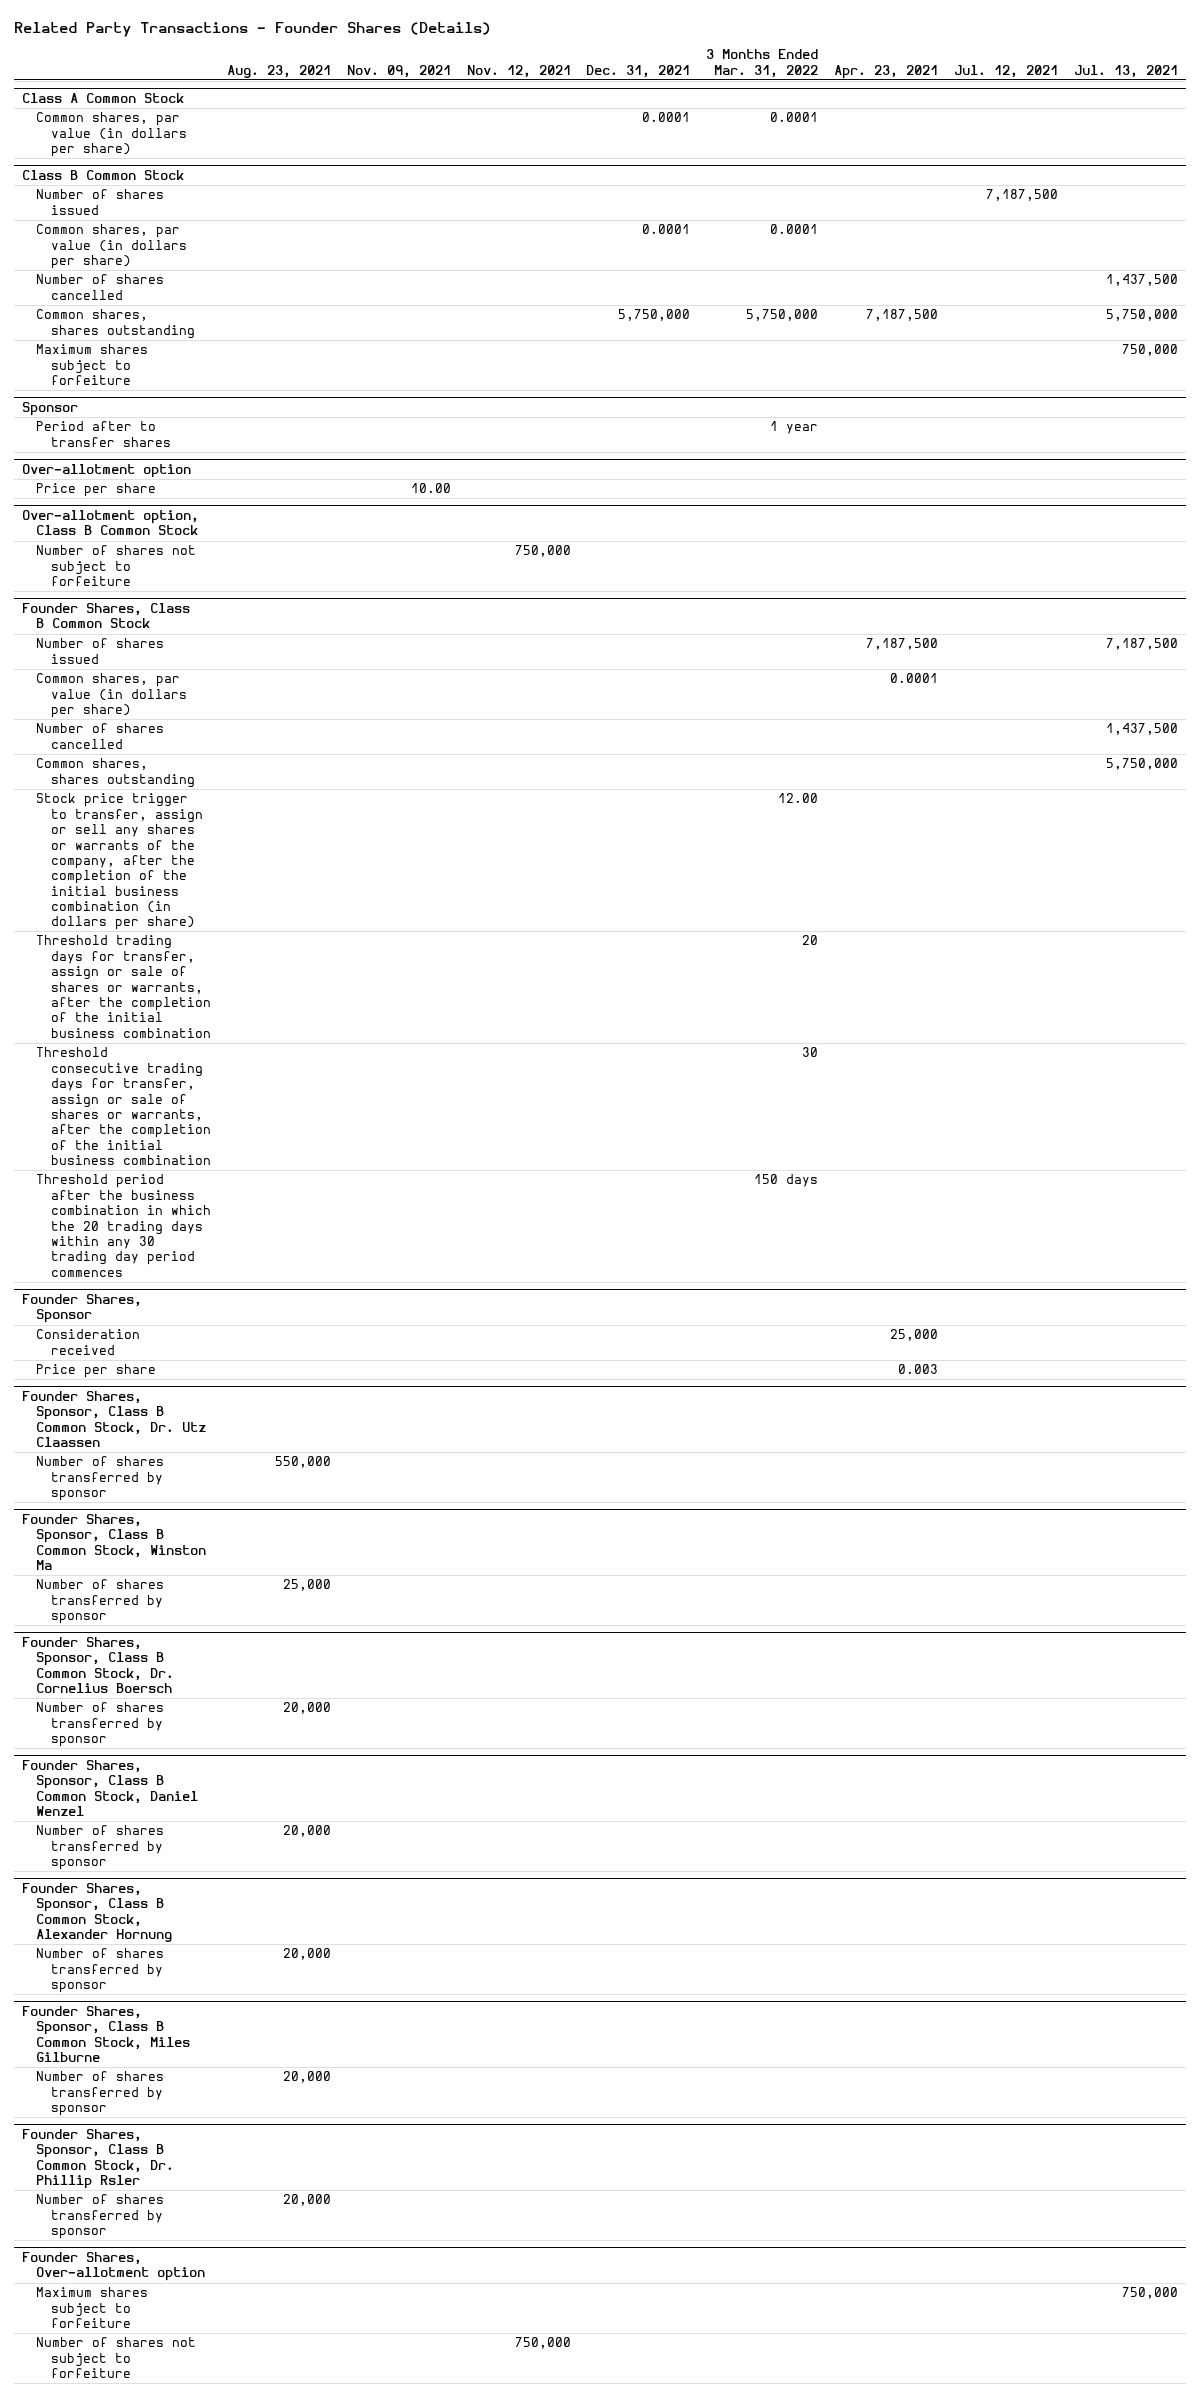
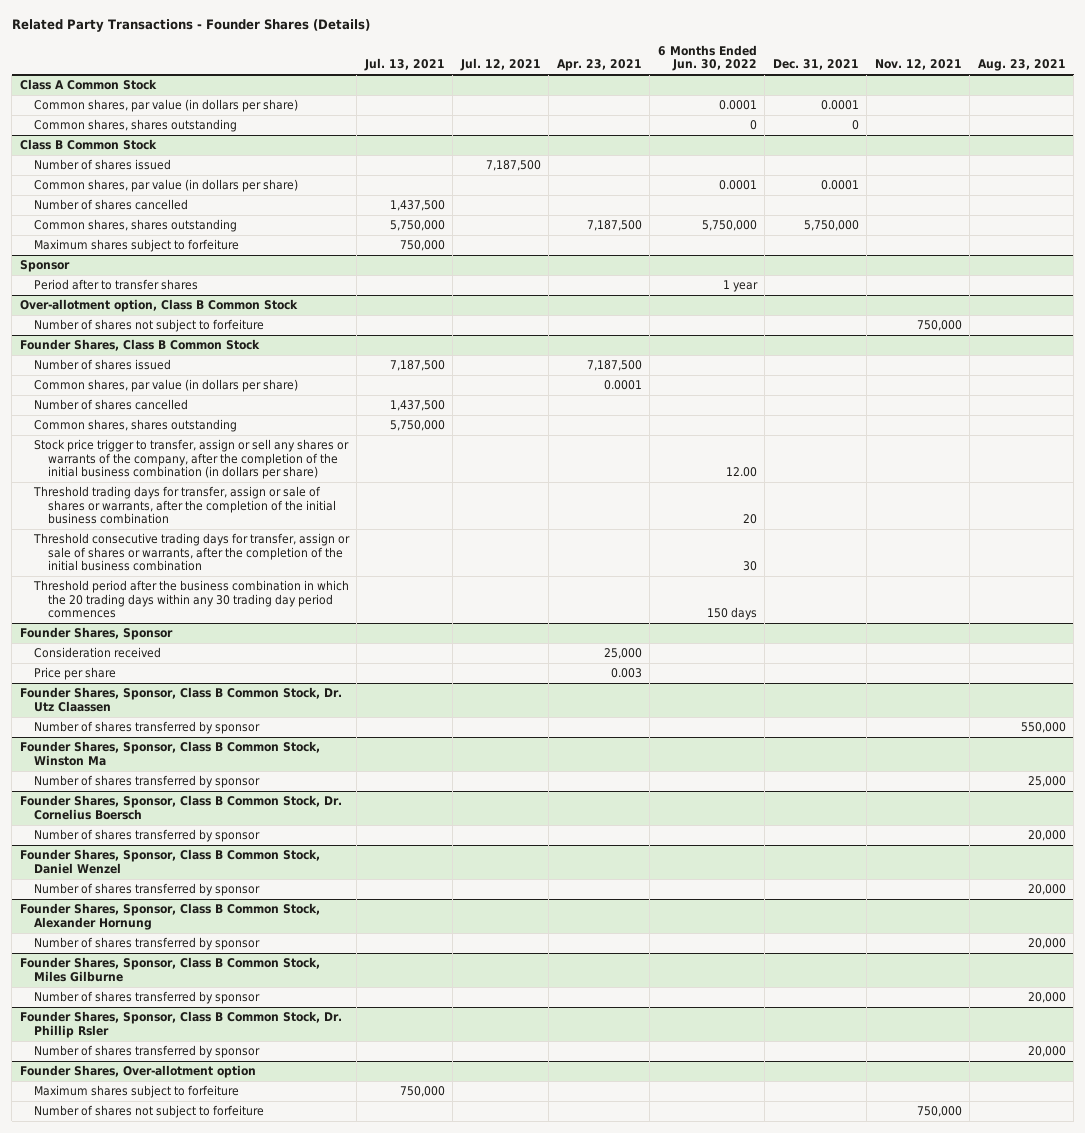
- | Aug. 23, 2021 | Nov. 09, 2021 | Nov. 12, 2021 | Dec. 31, 2021 | 3 Months Ended Mar. 31, 2022 | Apr. 23, 2021 | Jul. 12, 2021 | Jul. 13, 2021
+ | Jul. 13, 2021 | Jul. 12, 2021 | Apr. 23, 2021 | 6 Months Ended Jun. 30, 2022 | Dec. 31, 2021 | Nov. 12, 2021 | Aug. 23, 2021
@ Class A Common Stock
+ Common shares, shares outstanding | | | | 0 | 0 | |
- Over-allotment option
- Price per share | | 10.00 | | | | | |

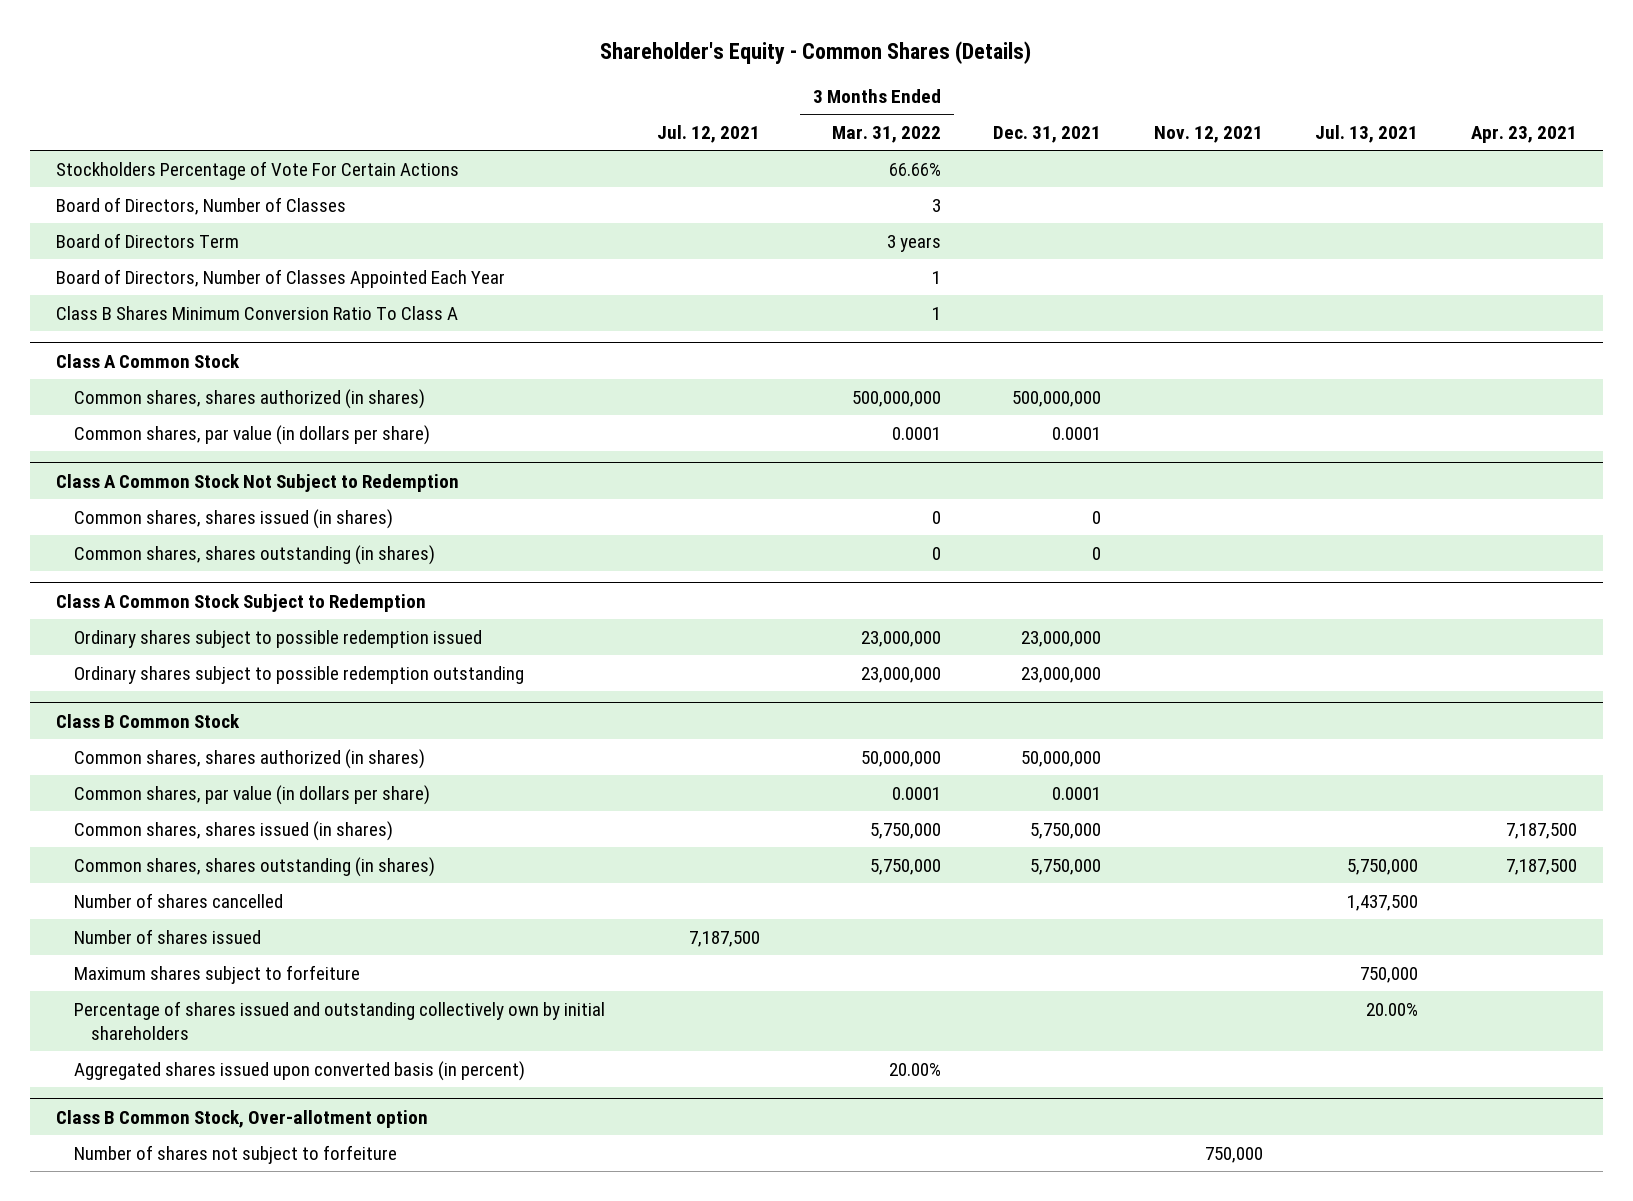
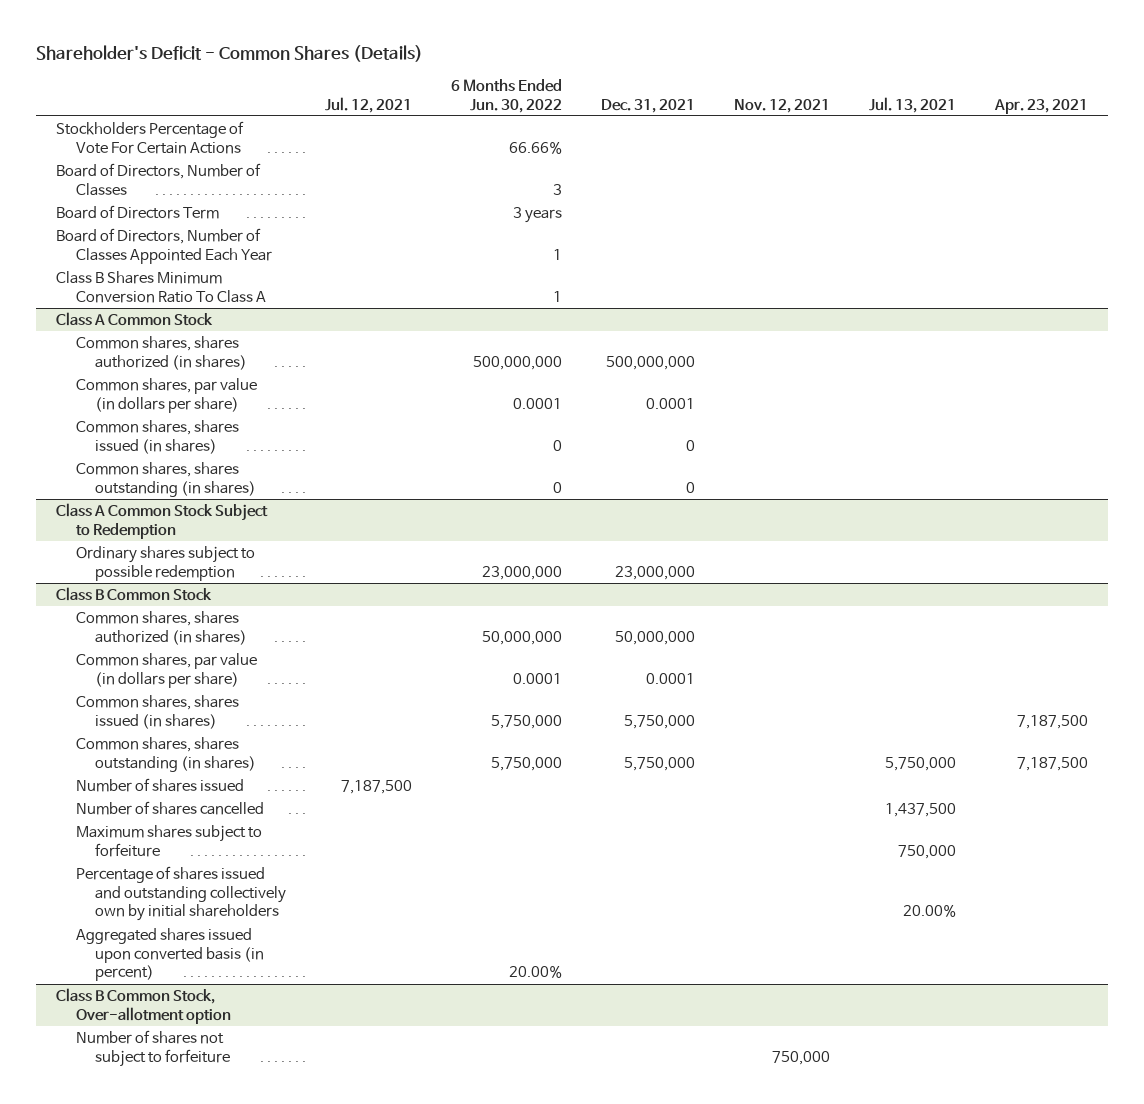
- Shareholder's Equity - Common Shares (Details)
+ Shareholder's Deficit - Common Shares (Details)
- | Jul. 12, 2021 | 3 Months Ended Mar. 31, 2022 | Dec. 31, 2021 | Nov. 12, 2021 | Jul. 13, 2021 | Apr. 23, 2021
+ | Jul. 12, 2021 | 6 Months Ended Jun. 30, 2022 | Dec. 31, 2021 | Nov. 12, 2021 | Jul. 13, 2021 | Apr. 23, 2021
- Class A Common Stock Not Subject to Redemption
- Common shares, shares issued (in shares) | | 0 | 0 | | |
- Common shares, shares outstanding (in shares) | | 0 | 0 | | |
@ Class A Common Stock
+ Common shares, shares issued (in shares) | | 0 | 0 | | |
+ Common shares, shares outstanding (in shares) | | 0 | 0 | | |
@ Class A Common Stock Subject to Redemption
- Ordinary shares subject to possible redemption issued | | 23,000,000 | 23,000,000 | | |
- Ordinary shares subject to possible redemption outstanding | | 23,000,000 | 23,000,000 | | |
+ Ordinary shares subject to possible redemption | | 23,000,000 | 23,000,000 | | |
@ Class B Common Stock
moved down: Number of shares cancelled | | | | | 1,437,500 |

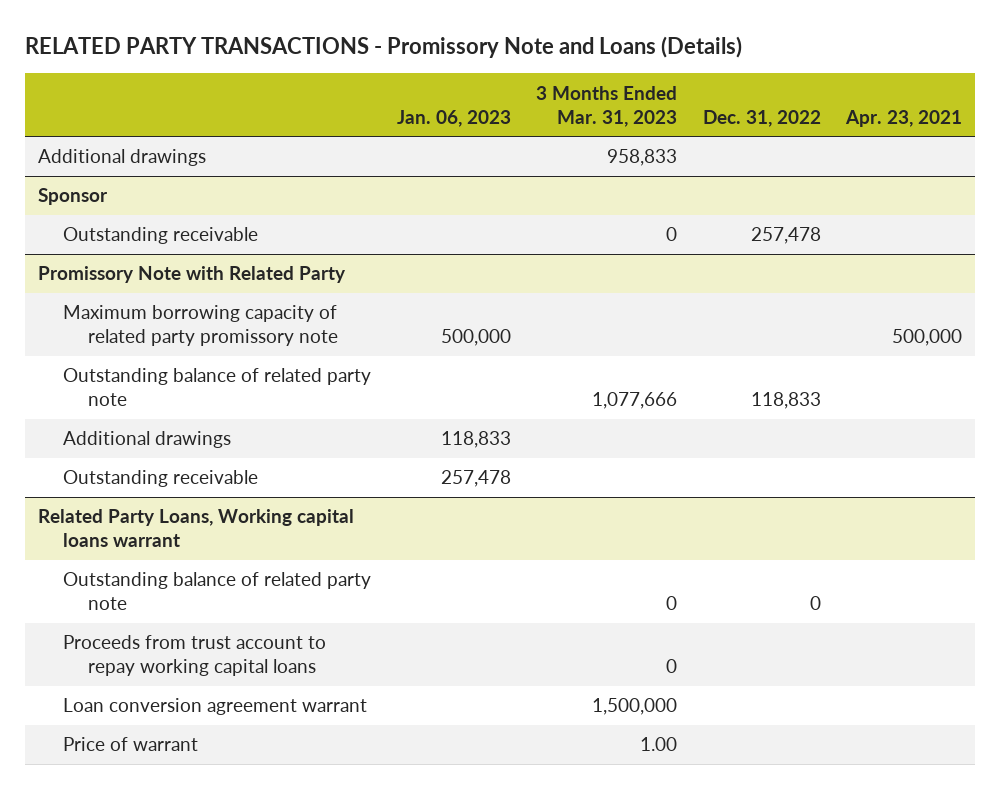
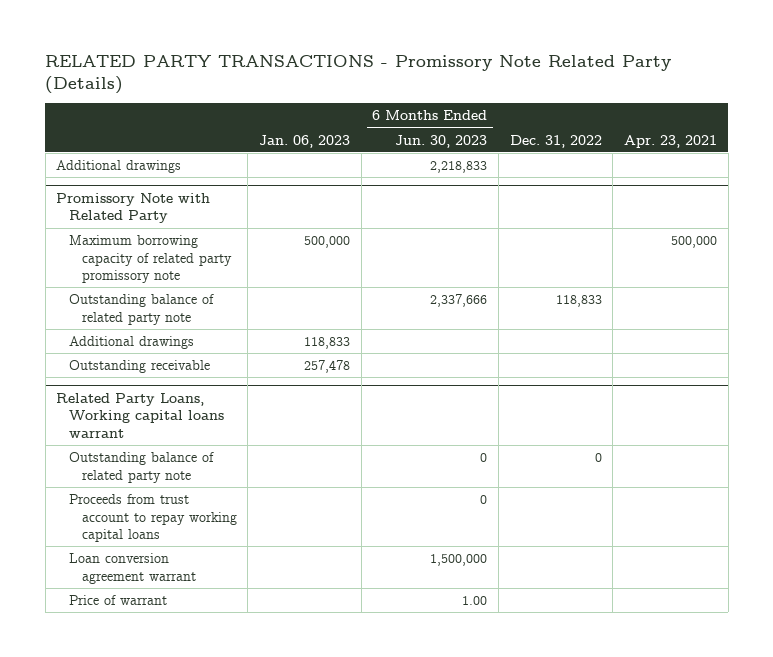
- RELATED PARTY TRANSACTIONS - Promissory Note and Loans (Details)
+ RELATED PARTY TRANSACTIONS - Promissory Note Related Party (Details)
- | Jan. 06, 2023 | 3 Months Ended Mar. 31, 2023 | Dec. 31, 2022 | Apr. 23, 2021
+ | Jan. 06, 2023 | 6 Months Ended Jun. 30, 2023 | Dec. 31, 2022 | Apr. 23, 2021
- Sponsor
- Outstanding receivable | | 0 | 257,478 |

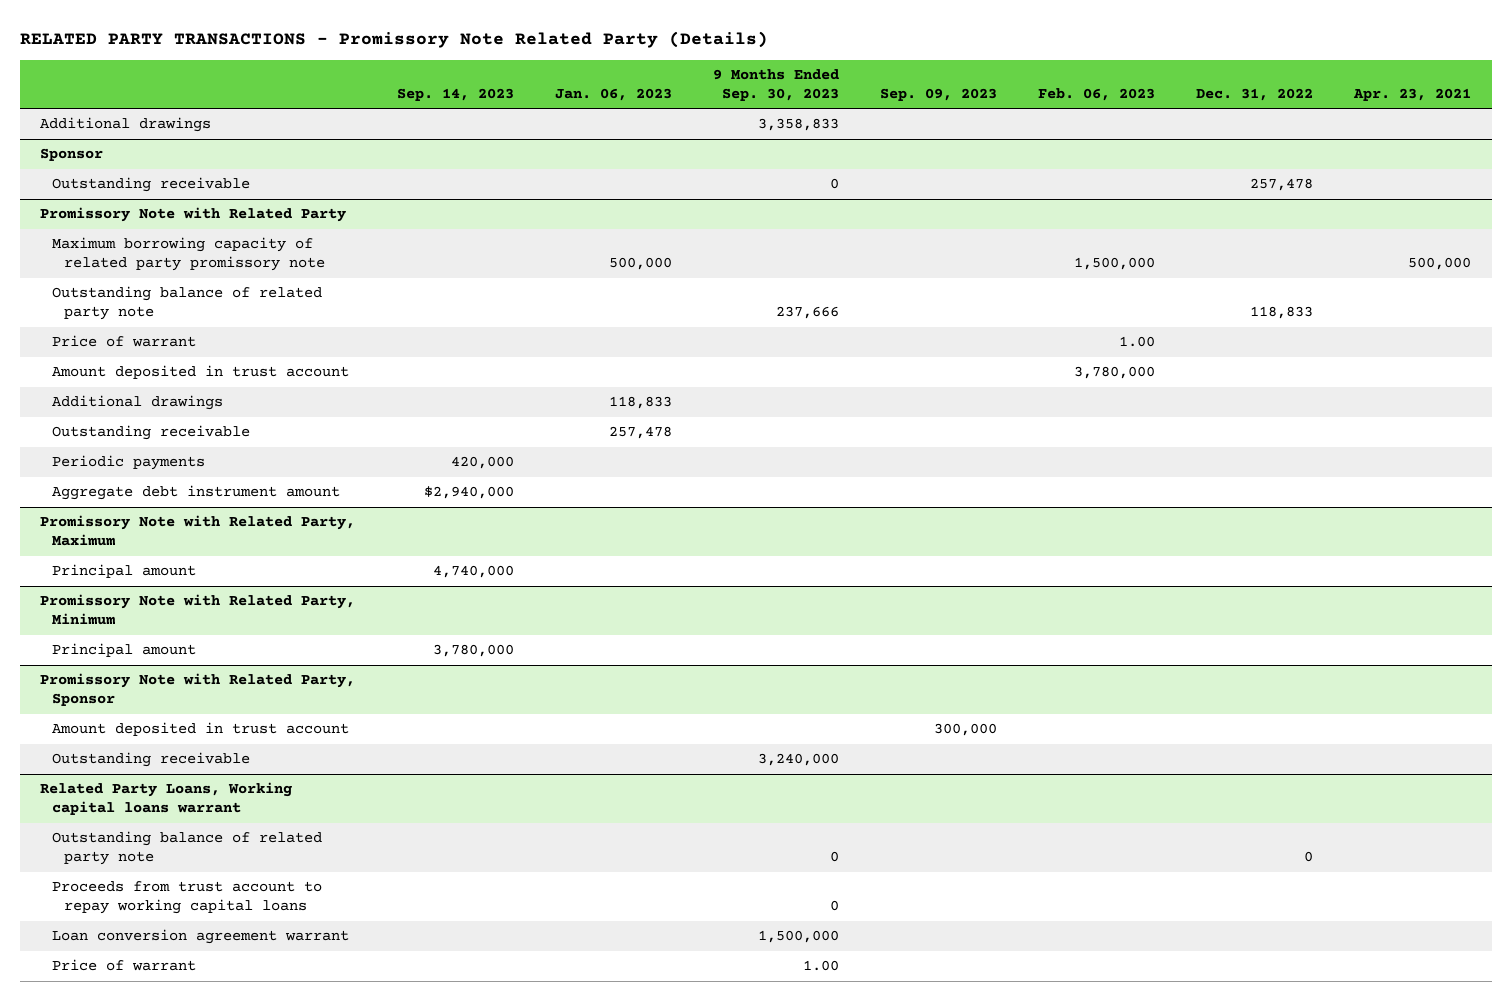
- | Jan. 06, 2023 | 6 Months Ended Jun. 30, 2023 | Dec. 31, 2022 | Apr. 23, 2021
+ | Sep. 14, 2023 | Jan. 06, 2023 | 9 Months Ended Sep. 30, 2023 | Sep. 09, 2023 | Feb. 06, 2023 | Dec. 31, 2022 | Apr. 23, 2021
+ Sponsor
+ Outstanding receivable | | | 0 | | | 257,478 |
@ Promissory Note with Related Party
+ Price of warrant | | | | | 1.00 | |
+ Amount deposited in trust account | | | | | 3,780,000 | |
+ Periodic payments | 420,000 | | | | | |
+ Aggregate debt instrument amount | $2,940,000 | | | | | |
+ Promissory Note with Related Party, Maximum
+ Principal amount | 4,740,000 | | | | | |
+ Promissory Note with Related Party, Minimum
+ Principal amount | 3,780,000 | | | | | |
+ Promissory Note with Related Party, Sponsor
+ Amount deposited in trust account | | | | 300,000 | | |
+ Outstanding receivable | | | 3,240,000 | | | |

